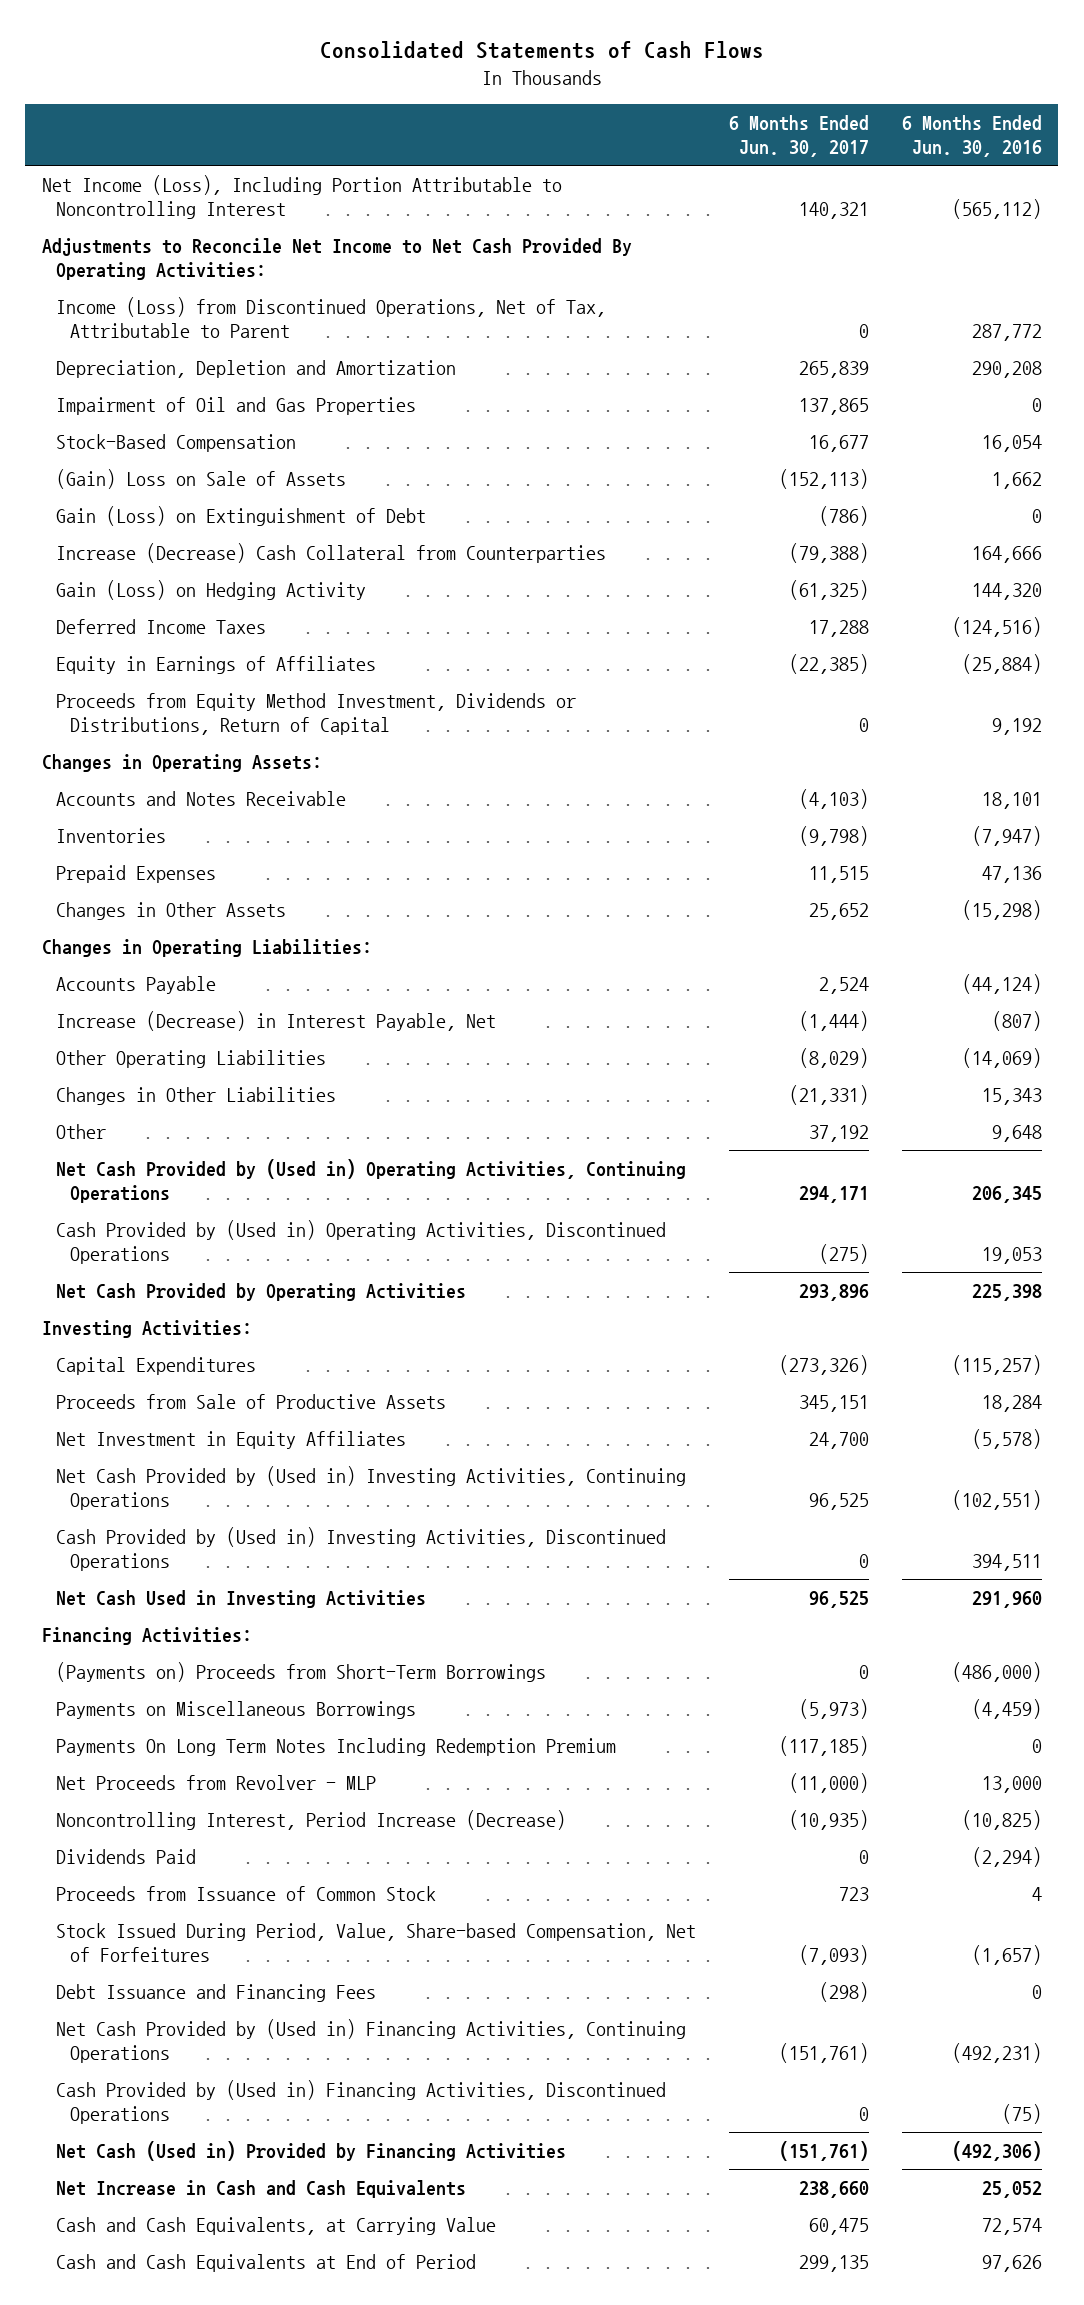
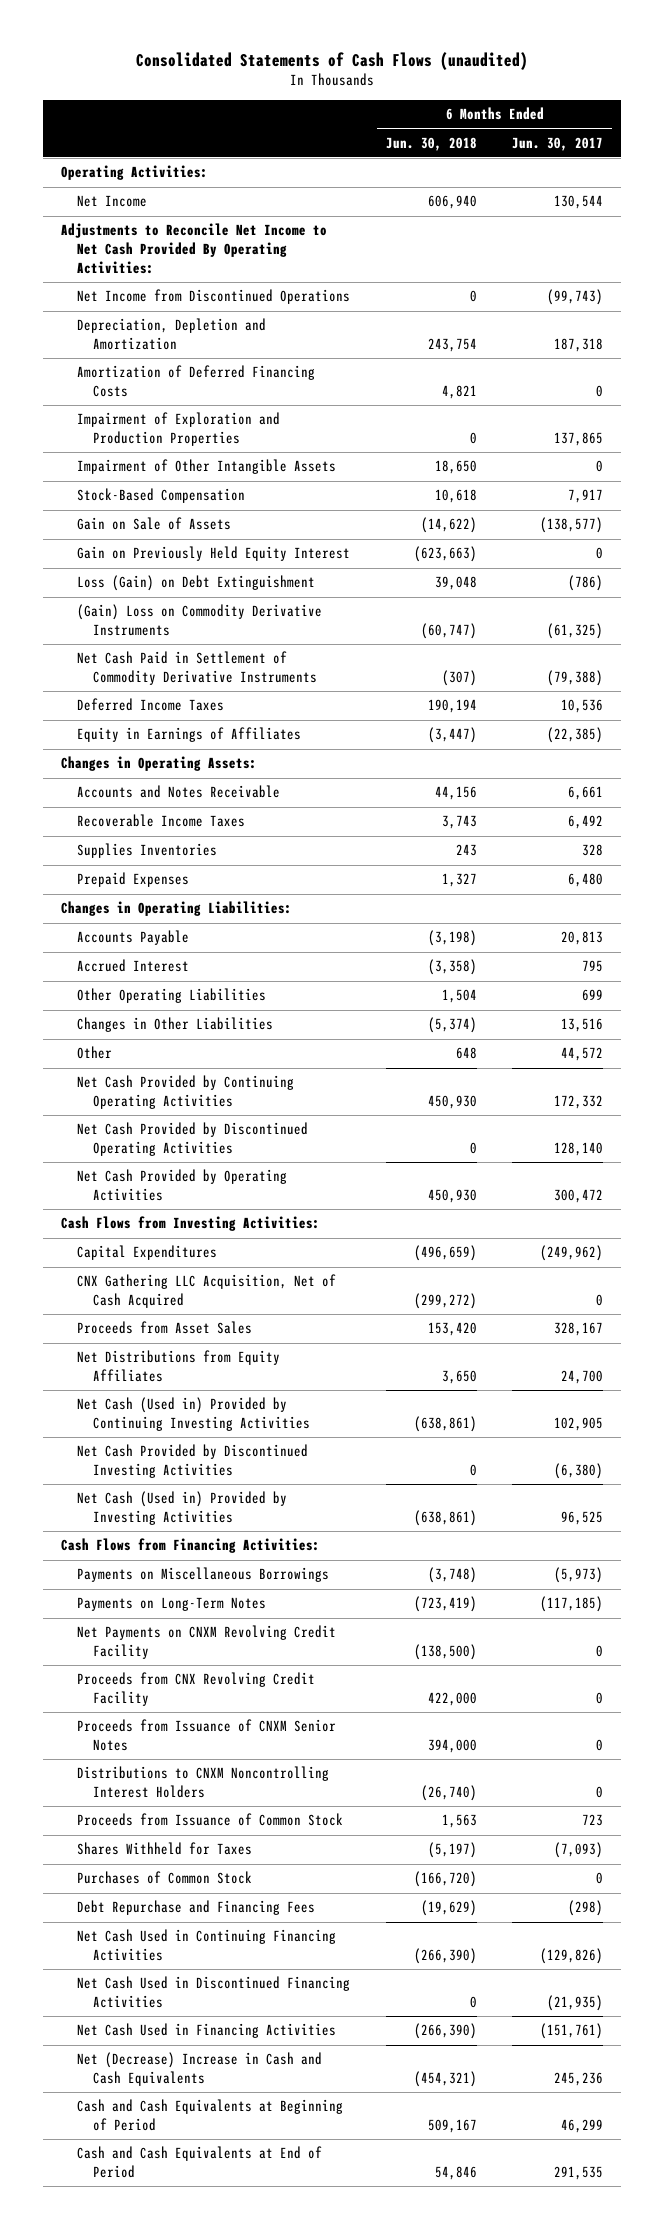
- Consolidated Statements of Cash Flows
+ Consolidated Statements of Cash Flows (unaudited)
- | 6 Months Ended Jun. 30, 2017 | 6 Months Ended Jun. 30, 2016
+ | 6 Months Ended Jun. 30, 2018 | 6 Months Ended Jun. 30, 2017
- Net Income (Loss), Including Portion Attributable to Noncontrolling Interest | 140,321 | (565,112)
+ Operating Activities:
+ Net Income | 606,940 | 130,544
- Income (Loss) from Discontinued Operations, Net of Tax, Attributable to Parent | 0 | 287,772
- Depreciation, Depletion and Amortization | 265,839 | 290,208
- Impairment of Oil and Gas Properties | 137,865 | 0
- Stock-Based Compensation | 16,677 | 16,054
- (Gain) Loss on Sale of Assets | (152,113) | 1,662
- Gain (Loss) on Extinguishment of Debt | (786) | 0
- Increase (Decrease) Cash Collateral from Counterparties | (79,388) | 164,666
- Gain (Loss) on Hedging Activity | (61,325) | 144,320
- Deferred Income Taxes | 17,288 | (124,516)
+ Net Income from Discontinued Operations | 0 | (99,743)
+ Depreciation, Depletion and Amortization | 243,754 | 187,318
+ Amortization of Deferred Financing Costs | 4,821 | 0
+ Impairment of Exploration and Production Properties | 0 | 137,865
+ Impairment of Other Intangible Assets | 18,650 | 0
+ Stock-Based Compensation | 10,618 | 7,917
+ Gain on Sale of Assets | (14,622) | (138,577)
+ Gain on Previously Held Equity Interest | (623,663) | 0
+ Loss (Gain) on Debt Extinguishment | 39,048 | (786)
+ (Gain) Loss on Commodity Derivative Instruments | (60,747) | (61,325)
+ Net Cash Paid in Settlement of Commodity Derivative Instruments | (307) | (79,388)
+ Deferred Income Taxes | 190,194 | 10,536
- Proceeds from Equity Method Investment, Dividends or Distributions, Return of Capital | 0 | 9,192
- Accounts and Notes Receivable | (4,103) | 18,101
- Inventories | (9,798) | (7,947)
- Prepaid Expenses | 11,515 | 47,136
- Changes in Other Assets | 25,652 | (15,298)
+ Accounts and Notes Receivable | 44,156 | 6,661
+ Recoverable Income Taxes | 3,743 | 6,492
+ Supplies Inventories | 243 | 328
+ Prepaid Expenses | 1,327 | 6,480
- Accounts Payable | 2,524 | (44,124)
- Increase (Decrease) in Interest Payable, Net | (1,444) | (807)
- Other Operating Liabilities | (8,029) | (14,069)
- Changes in Other Liabilities | (21,331) | 15,343
- Other | 37,192 | 9,648
- Net Cash Provided by (Used in) Operating Activities, Continuing Operations | 294,171 | 206,345
- Cash Provided by (Used in) Operating Activities, Discontinued Operations | (275) | 19,053
- Net Cash Provided by Operating Activities | 293,896 | 225,398
- Investing Activities:
- Capital Expenditures | (273,326) | (115,257)
- Proceeds from Sale of Productive Assets | 345,151 | 18,284
- Net Investment in Equity Affiliates | 24,700 | (5,578)
- Net Cash Provided by (Used in) Investing Activities, Continuing Operations | 96,525 | (102,551)
- Cash Provided by (Used in) Investing Activities, Discontinued Operations | 0 | 394,511
- Net Cash Used in Investing Activities | 96,525 | 291,960
- Financing Activities:
- (Payments on) Proceeds from Short-Term Borrowings | 0 | (486,000)
+ Accounts Payable | (3,198) | 20,813
+ Accrued Interest | (3,358) | 795
+ Other Operating Liabilities | 1,504 | 699
+ Changes in Other Liabilities | (5,374) | 13,516
+ Other | 648 | 44,572
+ Net Cash Provided by Continuing Operating Activities | 450,930 | 172,332
+ Net Cash Provided by Discontinued Operating Activities | 0 | 128,140
+ Net Cash Provided by Operating Activities | 450,930 | 300,472
+ Cash Flows from Investing Activities:
+ Capital Expenditures | (496,659) | (249,962)
+ CNX Gathering LLC Acquisition, Net of Cash Acquired | (299,272) | 0
+ Proceeds from Asset Sales | 153,420 | 328,167
+ Net Distributions from Equity Affiliates | 3,650 | 24,700
+ Net Cash (Used in) Provided by Continuing Investing Activities | (638,861) | 102,905
+ Net Cash Provided by Discontinued Investing Activities | 0 | (6,380)
+ Net Cash (Used in) Provided by Investing Activities | (638,861) | 96,525
+ Cash Flows from Financing Activities:
- Payments On Long Term Notes Including Redemption Premium | (117,185) | 0
- Net Proceeds from Revolver - MLP | (11,000) | 13,000
- Noncontrolling Interest, Period Increase (Decrease) | (10,935) | (10,825)
- Dividends Paid | 0 | (2,294)
+ Payments on Long-Term Notes | (723,419) | (117,185)
+ Net Payments on CNXM Revolving Credit Facility | (138,500) | 0
+ Proceeds from CNX Revolving Credit Facility | 422,000 | 0
+ Proceeds from Issuance of CNXM Senior Notes | 394,000 | 0
+ Distributions to CNXM Noncontrolling Interest Holders | (26,740) | 0
- Stock Issued During Period, Value, Share-based Compensation, Net of Forfeitures | (7,093) | (1,657)
- Debt Issuance and Financing Fees | (298) | 0
- Net Cash Provided by (Used in) Financing Activities, Continuing Operations | (151,761) | (492,231)
- Cash Provided by (Used in) Financing Activities, Discontinued Operations | 0 | (75)
- Net Cash (Used in) Provided by Financing Activities | (151,761) | (492,306)
- Net Increase in Cash and Cash Equivalents | 238,660 | 25,052
- Cash and Cash Equivalents, at Carrying Value | 60,475 | 72,574
- Cash and Cash Equivalents at End of Period | 299,135 | 97,626
+ Shares Withheld for Taxes | (5,197) | (7,093)
+ Purchases of Common Stock | (166,720) | 0
+ Debt Repurchase and Financing Fees | (19,629) | (298)
+ Net Cash Used in Continuing Financing Activities | (266,390) | (129,826)
+ Net Cash Used in Discontinued Financing Activities | 0 | (21,935)
+ Net Cash Used in Financing Activities | (266,390) | (151,761)
+ Net (Decrease) Increase in Cash and Cash Equivalents | (454,321) | 245,236
+ Cash and Cash Equivalents at Beginning of Period | 509,167 | 46,299
+ Cash and Cash Equivalents at End of Period | 54,846 | 291,535

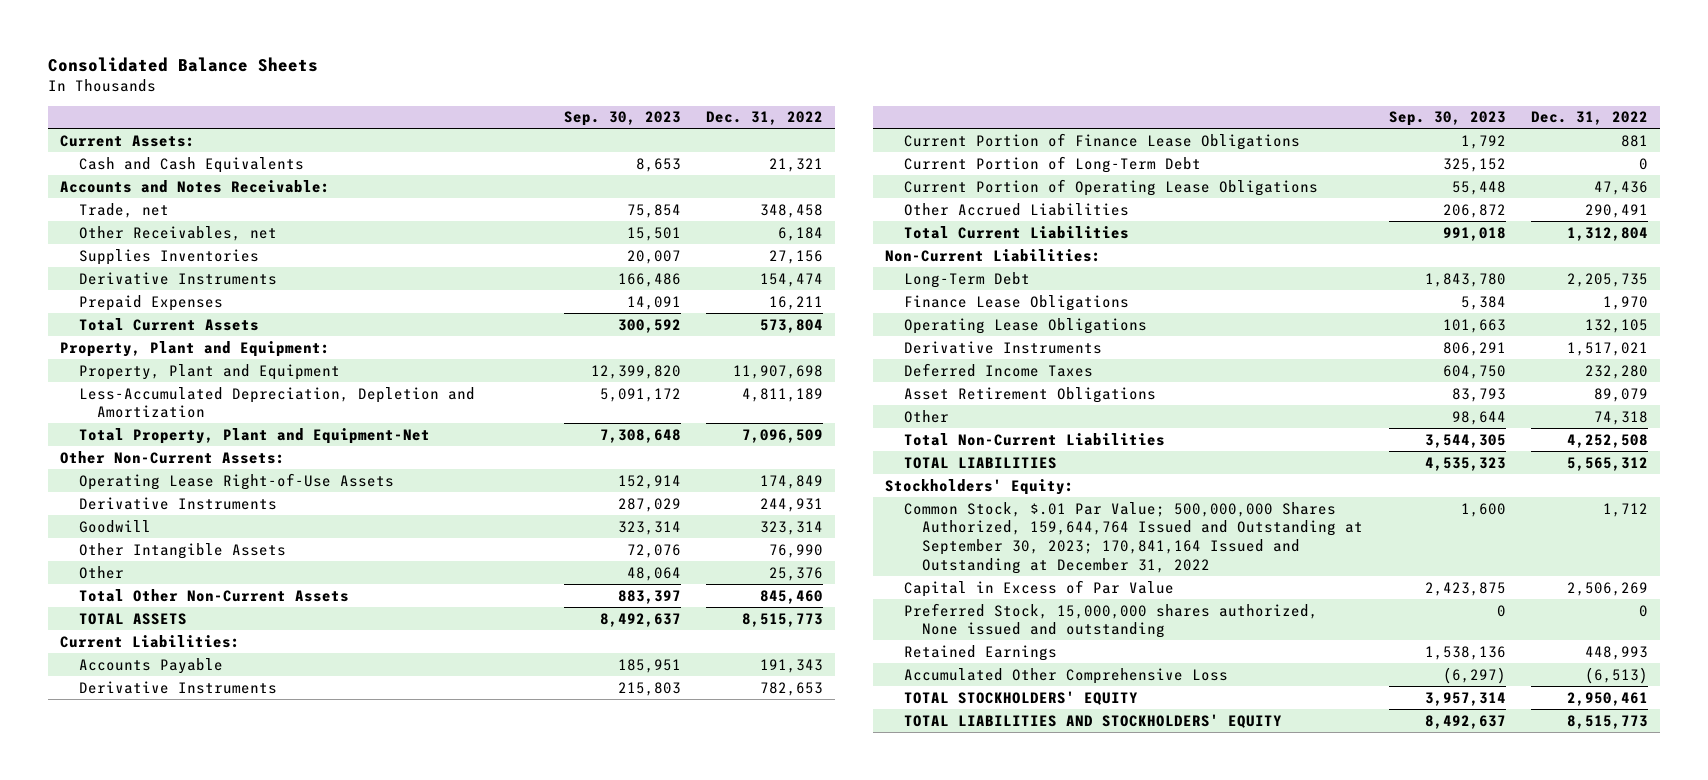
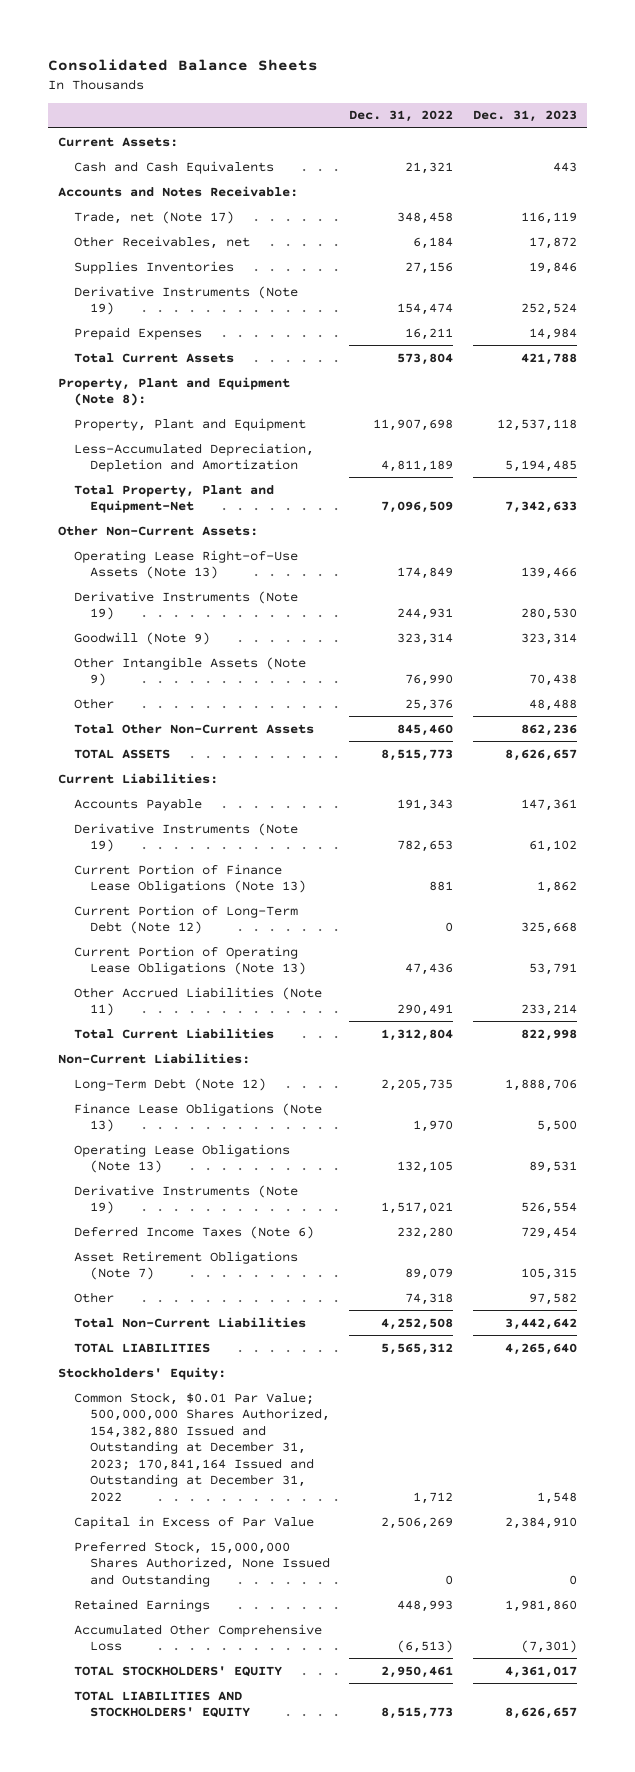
- | Sep. 30, 2023 | Dec. 31, 2022
+ | Dec. 31, 2022 | Dec. 31, 2023
- Trade, net | 75,854 | 348,458
+ Trade, net (Note 17) | 348,458 | 116,119
- Derivative Instruments | 166,486 | 154,474
+ Derivative Instruments (Note 19) | 154,474 | 252,524
- Property, Plant and Equipment:
+ Property, Plant and Equipment (Note 8):
- Operating Lease Right-of-Use Assets | 152,914 | 174,849
- Derivative Instruments | 287,029 | 244,931
- Goodwill | 323,314 | 323,314
- Other Intangible Assets | 72,076 | 76,990
+ Operating Lease Right-of-Use Assets (Note 13) | 174,849 | 139,466
+ Derivative Instruments (Note 19) | 244,931 | 280,530
+ Goodwill (Note 9) | 323,314 | 323,314
+ Other Intangible Assets (Note 9) | 76,990 | 70,438
- Derivative Instruments | 215,803 | 782,653
- Current Portion of Finance Lease Obligations | 1,792 | 881
- Current Portion of Long-Term Debt | 325,152 | 0
- Current Portion of Operating Lease Obligations | 55,448 | 47,436
- Other Accrued Liabilities | 206,872 | 290,491
+ Derivative Instruments (Note 19) | 782,653 | 61,102
+ Current Portion of Finance Lease Obligations (Note 13) | 881 | 1,862
+ Current Portion of Long-Term Debt (Note 12) | 0 | 325,668
+ Current Portion of Operating Lease Obligations (Note 13) | 47,436 | 53,791
+ Other Accrued Liabilities (Note 11) | 290,491 | 233,214
- Long-Term Debt | 1,843,780 | 2,205,735
- Finance Lease Obligations | 5,384 | 1,970
- Operating Lease Obligations | 101,663 | 132,105
- Derivative Instruments | 806,291 | 1,517,021
- Deferred Income Taxes | 604,750 | 232,280
- Asset Retirement Obligations | 83,793 | 89,079
+ Long-Term Debt (Note 12) | 2,205,735 | 1,888,706
+ Finance Lease Obligations (Note 13) | 1,970 | 5,500
+ Operating Lease Obligations (Note 13) | 132,105 | 89,531
+ Derivative Instruments (Note 19) | 1,517,021 | 526,554
+ Deferred Income Taxes (Note 6) | 232,280 | 729,454
+ Asset Retirement Obligations (Note 7) | 89,079 | 105,315
- Common Stock, $.01 Par Value; 500,000,000 Shares Authorized, 159,644,764 Issued and Outstanding at September 30, 2023; 170,841,164 Issued and Outstanding at December 31, 2022 | 1,600 | 1,712
+ Common Stock, $0.01 Par Value; 500,000,000 Shares Authorized, 154,382,880 Issued and Outstanding at December 31, 2023; 170,841,164 Issued and Outstanding at December 31, 2022 | 1,712 | 1,548
- Preferred Stock, 15,000,000 shares authorized, None issued and outstanding | 0 | 0
+ Preferred Stock, 15,000,000 Shares Authorized, None Issued and Outstanding | 0 | 0

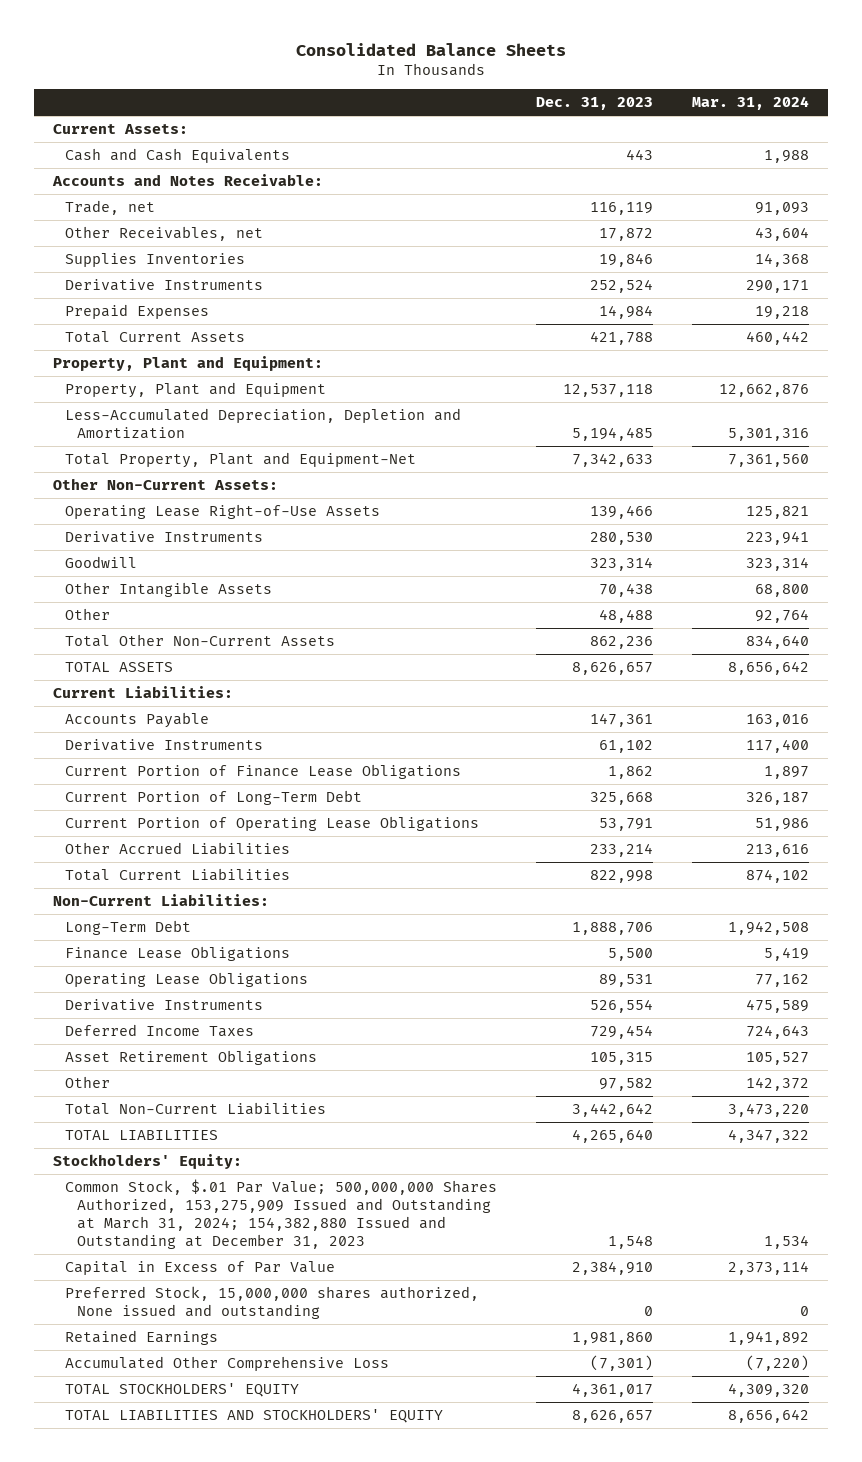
- | Dec. 31, 2022 | Dec. 31, 2023
+ | Dec. 31, 2023 | Mar. 31, 2024
- Trade, net (Note 17) | 348,458 | 116,119
+ Trade, net | 116,119 | 91,093
- Derivative Instruments (Note 19) | 154,474 | 252,524
+ Derivative Instruments | 252,524 | 290,171
- Property, Plant and Equipment (Note 8):
+ Property, Plant and Equipment:
- Operating Lease Right-of-Use Assets (Note 13) | 174,849 | 139,466
- Derivative Instruments (Note 19) | 244,931 | 280,530
- Goodwill (Note 9) | 323,314 | 323,314
- Other Intangible Assets (Note 9) | 76,990 | 70,438
+ Operating Lease Right-of-Use Assets | 139,466 | 125,821
+ Derivative Instruments | 280,530 | 223,941
+ Goodwill | 323,314 | 323,314
+ Other Intangible Assets | 70,438 | 68,800
- Derivative Instruments (Note 19) | 782,653 | 61,102
- Current Portion of Finance Lease Obligations (Note 13) | 881 | 1,862
- Current Portion of Long-Term Debt (Note 12) | 0 | 325,668
- Current Portion of Operating Lease Obligations (Note 13) | 47,436 | 53,791
- Other Accrued Liabilities (Note 11) | 290,491 | 233,214
+ Derivative Instruments | 61,102 | 117,400
+ Current Portion of Finance Lease Obligations | 1,862 | 1,897
+ Current Portion of Long-Term Debt | 325,668 | 326,187
+ Current Portion of Operating Lease Obligations | 53,791 | 51,986
+ Other Accrued Liabilities | 233,214 | 213,616
- Long-Term Debt (Note 12) | 2,205,735 | 1,888,706
- Finance Lease Obligations (Note 13) | 1,970 | 5,500
- Operating Lease Obligations (Note 13) | 132,105 | 89,531
- Derivative Instruments (Note 19) | 1,517,021 | 526,554
- Deferred Income Taxes (Note 6) | 232,280 | 729,454
- Asset Retirement Obligations (Note 7) | 89,079 | 105,315
+ Long-Term Debt | 1,888,706 | 1,942,508
+ Finance Lease Obligations | 5,500 | 5,419
+ Operating Lease Obligations | 89,531 | 77,162
+ Derivative Instruments | 526,554 | 475,589
+ Deferred Income Taxes | 729,454 | 724,643
+ Asset Retirement Obligations | 105,315 | 105,527
- Common Stock, $0.01 Par Value; 500,000,000 Shares Authorized, 154,382,880 Issued and Outstanding at December 31, 2023; 170,841,164 Issued and Outstanding at December 31, 2022 | 1,712 | 1,548
+ Common Stock, $.01 Par Value; 500,000,000 Shares Authorized, 153,275,909 Issued and Outstanding at March 31, 2024; 154,382,880 Issued and Outstanding at December 31, 2023 | 1,548 | 1,534
- Preferred Stock, 15,000,000 Shares Authorized, None Issued and Outstanding | 0 | 0
+ Preferred Stock, 15,000,000 shares authorized, None issued and outstanding | 0 | 0

